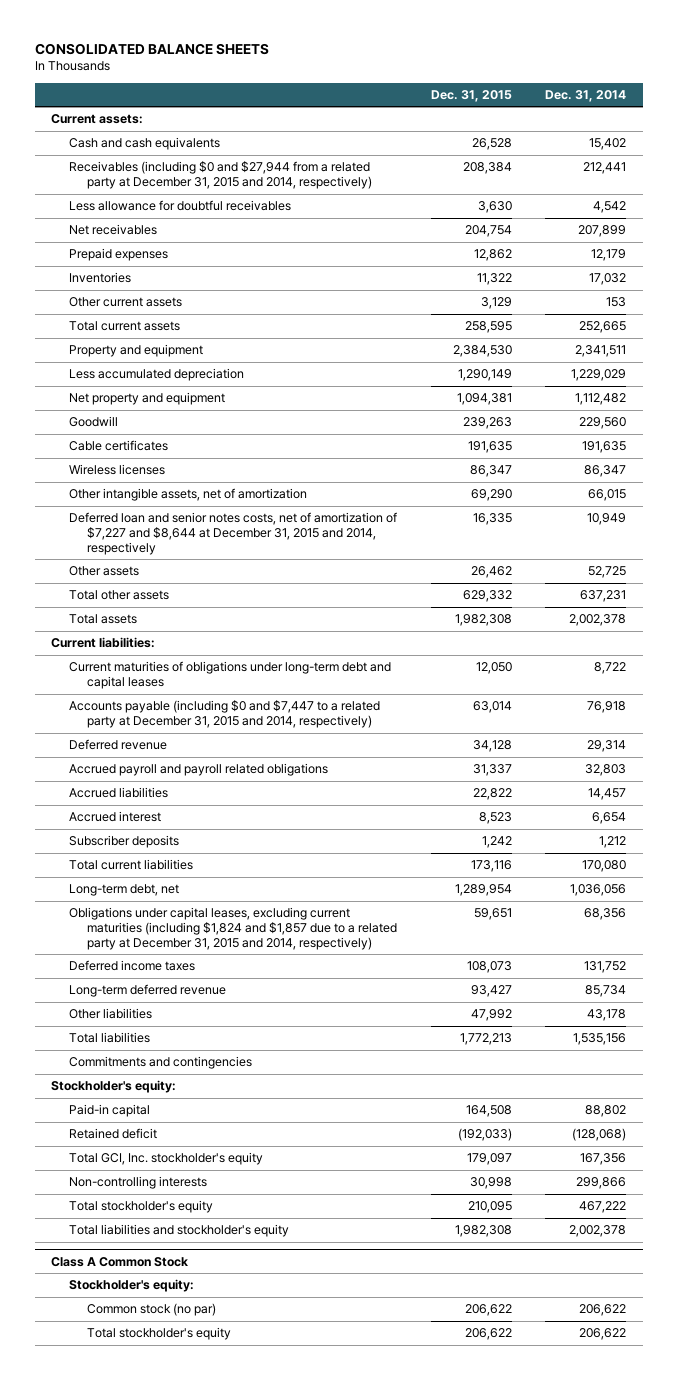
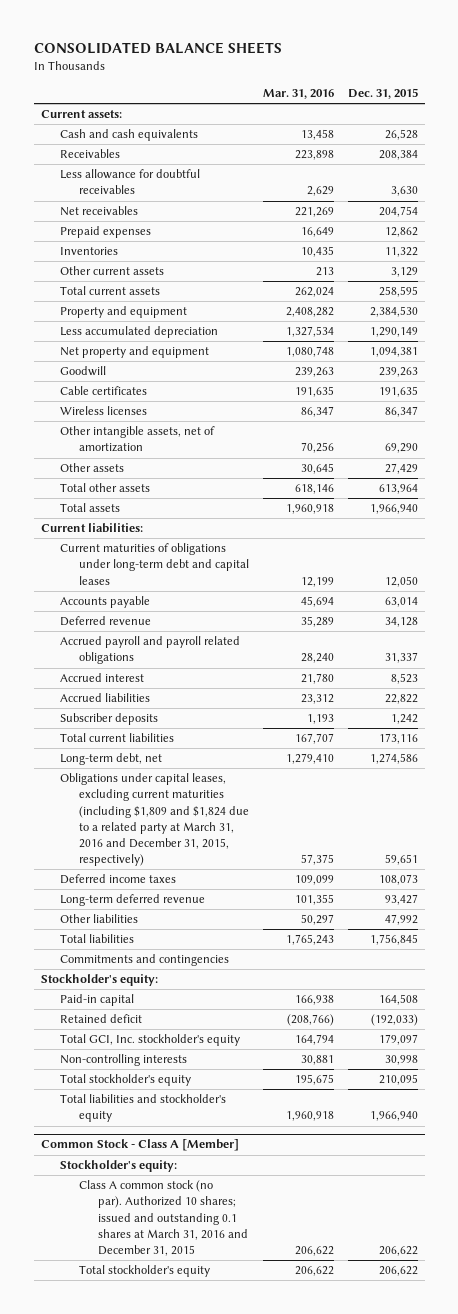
- | Dec. 31, 2015 | Dec. 31, 2014
+ | Mar. 31, 2016 | Dec. 31, 2015
- Receivables (including $0 and $27,944 from a related party at December 31, 2015 and 2014, respectively) | 208,384 | 212,441
+ Receivables | 223,898 | 208,384
- Deferred loan and senior notes costs, net of amortization of $7,227 and $8,644 at December 31, 2015 and 2014, respectively | 16,335 | 10,949
- Other assets | 26,462 | 52,725
- Total other assets | 629,332 | 637,231
- Total assets | 1,982,308 | 2,002,378
+ Other assets | 30,645 | 27,429
+ Total other assets | 618,146 | 613,964
+ Total assets | 1,960,918 | 1,966,940
- Accounts payable (including $0 and $7,447 to a related party at December 31, 2015 and 2014, respectively) | 63,014 | 76,918
+ Accounts payable | 45,694 | 63,014
moved down: Accrued liabilities | 23,312 | 22,822
- Long-term debt, net | 1,289,954 | 1,036,056
- Obligations under capital leases, excluding current maturities (including $1,824 and $1,857 due to a related party at December 31, 2015 and 2014, respectively) | 59,651 | 68,356
+ Long-term debt, net | 1,279,410 | 1,274,586
+ Obligations under capital leases, excluding current maturities (including $1,809 and $1,824 due to a related party at March 31, 2016 and December 31, 2015, respectively) | 57,375 | 59,651
- Total liabilities | 1,772,213 | 1,535,156
+ Total liabilities | 1,765,243 | 1,756,845
- Total liabilities and stockholder's equity | 1,982,308 | 2,002,378
- Class A Common Stock
+ Total liabilities and stockholder's equity | 1,960,918 | 1,966,940
+ Common Stock - Class A [Member]
- Common stock (no par) | 206,622 | 206,622
+ Class A common stock (no par). Authorized 10 shares; issued and outstanding 0.1 shares at March 31, 2016 and December 31, 2015 | 206,622 | 206,622

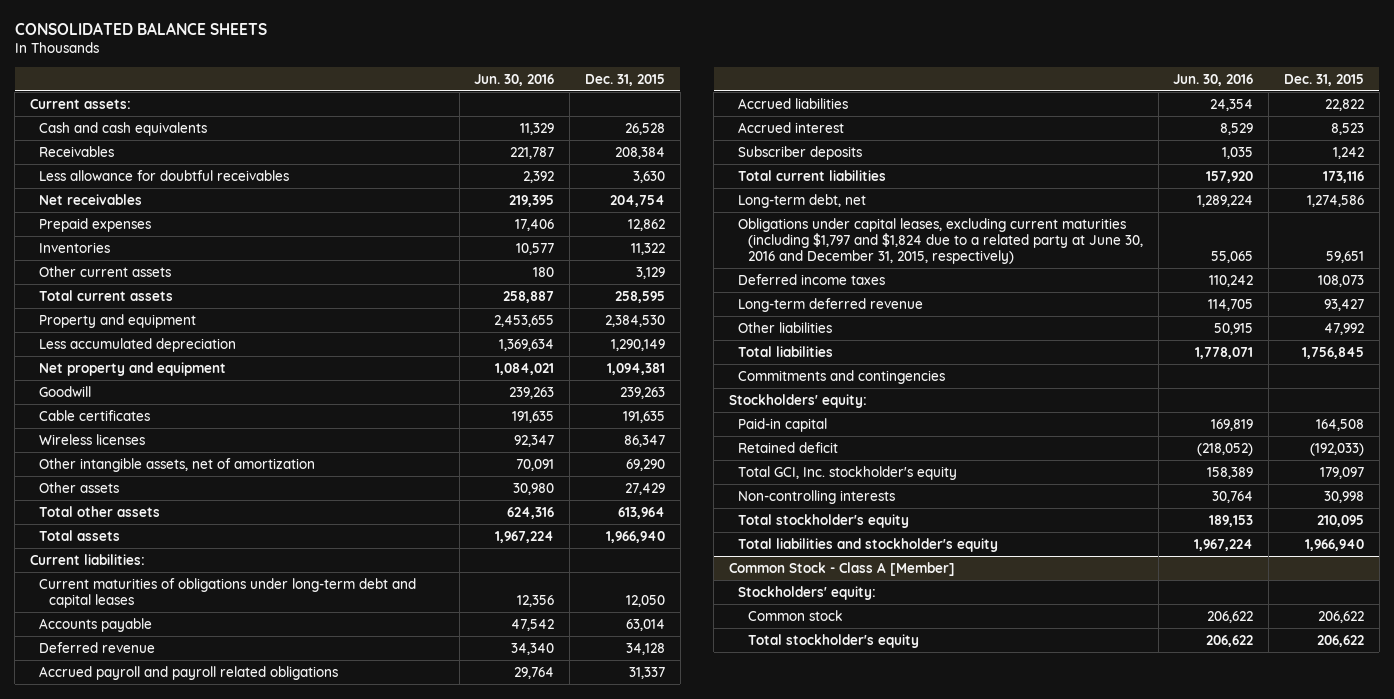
- | Mar. 31, 2016 | Dec. 31, 2015
+ | Jun. 30, 2016 | Dec. 31, 2015
moved down: Accrued interest | 8,529 | 8,523
- Obligations under capital leases, excluding current maturities (including $1,809 and $1,824 due to a related party at March 31, 2016 and December 31, 2015, respectively) | 57,375 | 59,651
+ Obligations under capital leases, excluding current maturities (including $1,797 and $1,824 due to a related party at June 30, 2016 and December 31, 2015, respectively) | 55,065 | 59,651
- Stockholder's equity:
+ Stockholders' equity:
@ Common Stock - Class A [Member]
- Stockholder's equity:
- Class A common stock (no par). Authorized 10 shares; issued and outstanding 0.1 shares at March 31, 2016 and December 31, 2015 | 206,622 | 206,622
+ Stockholders' equity:
+ Common stock | 206,622 | 206,622

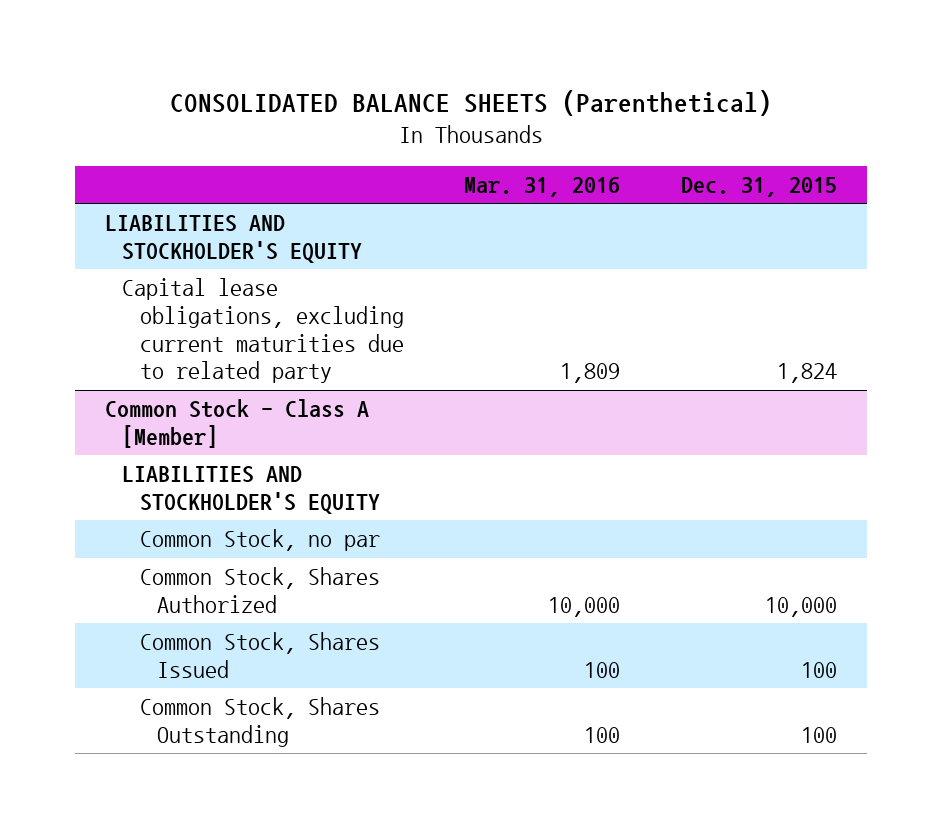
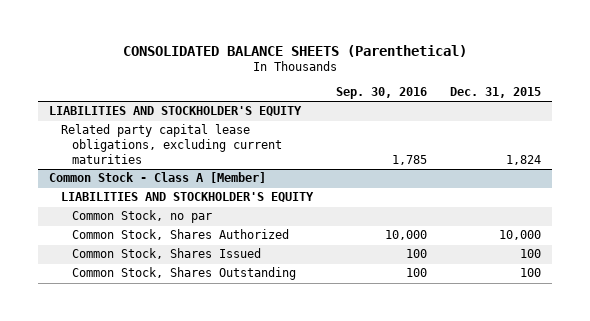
- | Mar. 31, 2016 | Dec. 31, 2015
+ | Sep. 30, 2016 | Dec. 31, 2015
- Capital lease obligations, excluding current maturities due to related party | 1,809 | 1,824
+ Related party capital lease obligations, excluding current maturities | 1,785 | 1,824

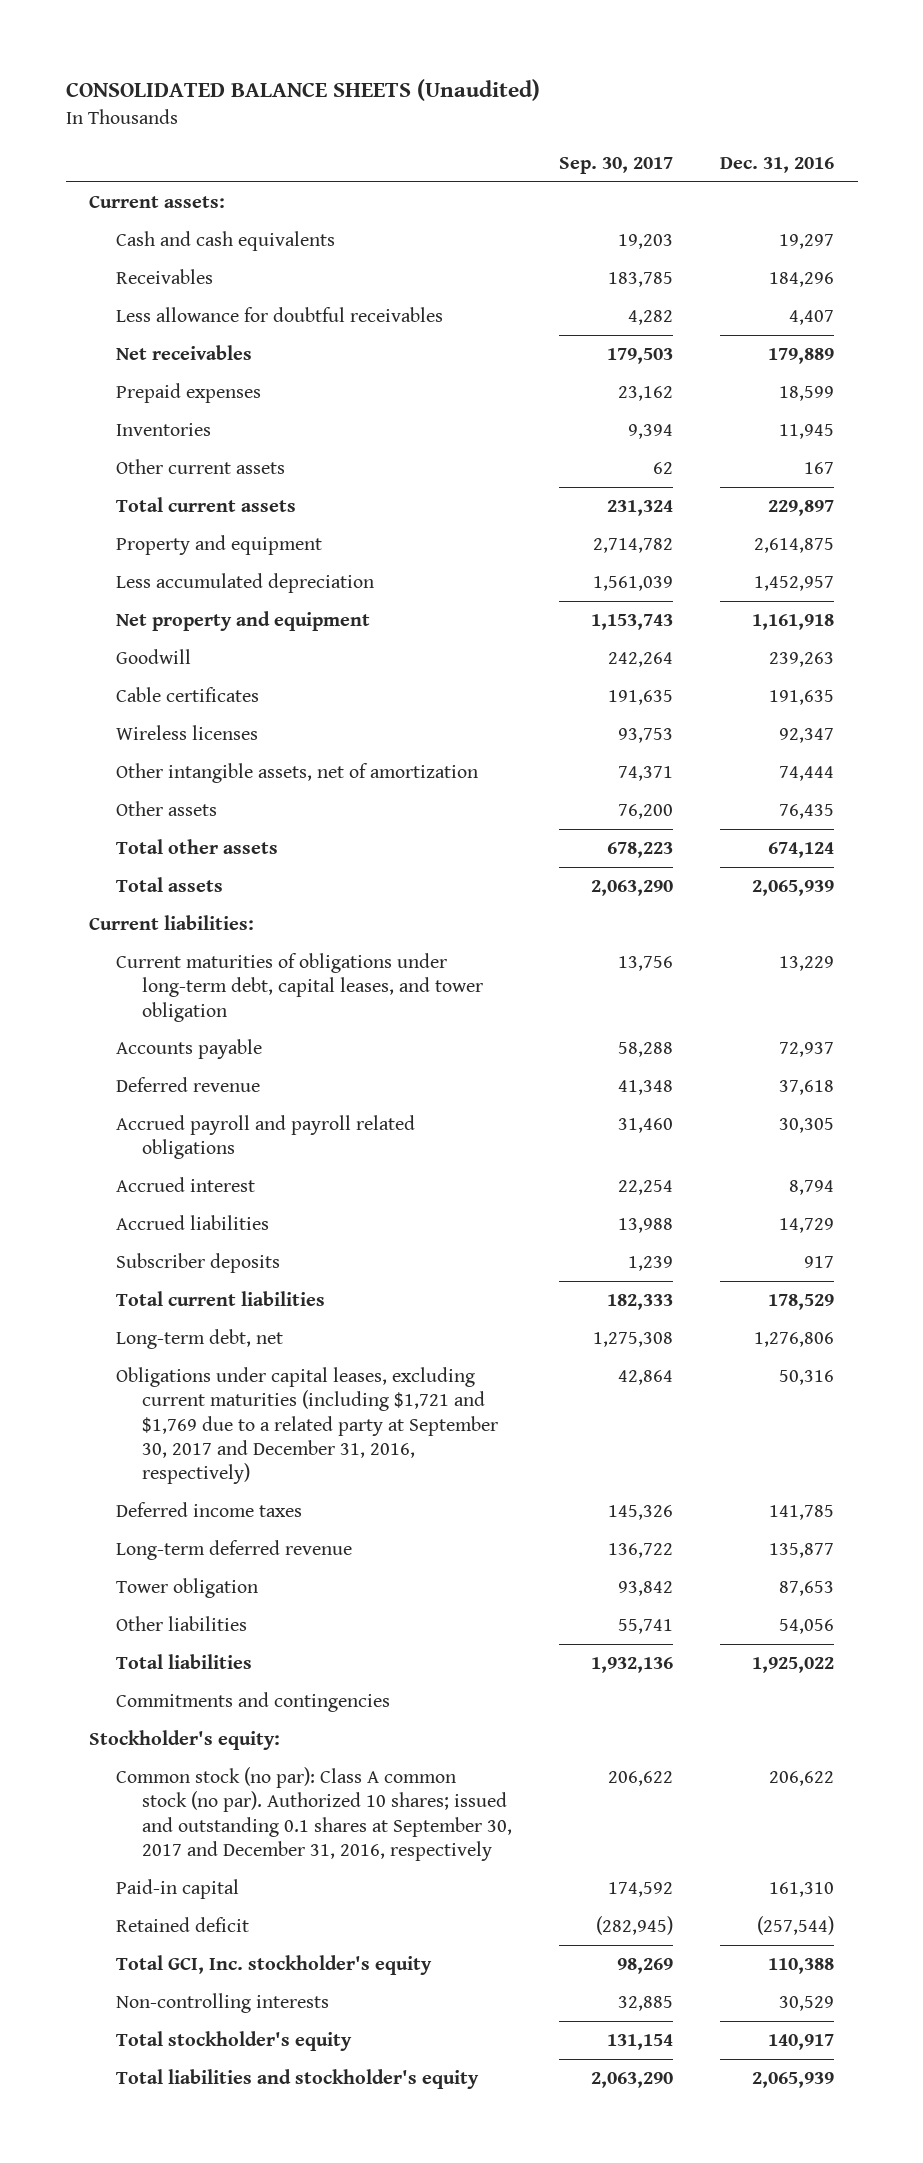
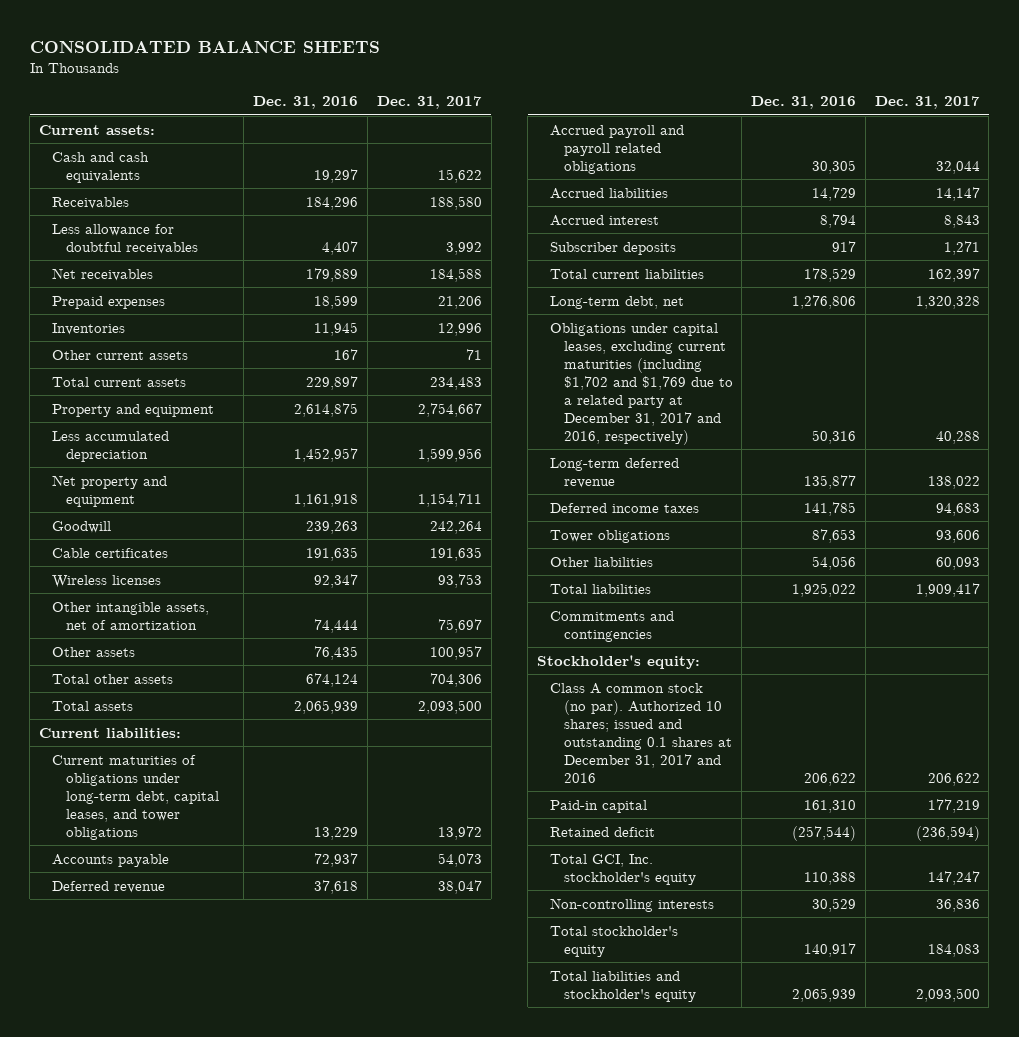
- CONSOLIDATED BALANCE SHEETS (Unaudited)
+ CONSOLIDATED BALANCE SHEETS
- | Sep. 30, 2017 | Dec. 31, 2016
+ | Dec. 31, 2016 | Dec. 31, 2017
- Current maturities of obligations under long-term debt, capital leases, and tower obligation | 13,756 | 13,229
+ Current maturities of obligations under long-term debt, capital leases, and tower obligations | 13,229 | 13,972
moved down: Accrued interest | 8,794 | 8,843
- Obligations under capital leases, excluding current maturities (including $1,721 and $1,769 due to a related party at September 30, 2017 and December 31, 2016, respectively) | 42,864 | 50,316
+ Obligations under capital leases, excluding current maturities (including $1,702 and $1,769 due to a related party at December 31, 2017 and 2016, respectively) | 50,316 | 40,288
- Tower obligation | 93,842 | 87,653
moved down: Deferred income taxes | 141,785 | 94,683
+ Tower obligations | 87,653 | 93,606
- Common stock (no par): Class A common stock (no par). Authorized 10 shares; issued and outstanding 0.1 shares at September 30, 2017 and December 31, 2016, respectively | 206,622 | 206,622
+ Class A common stock (no par). Authorized 10 shares; issued and outstanding 0.1 shares at December 31, 2017 and 2016 | 206,622 | 206,622

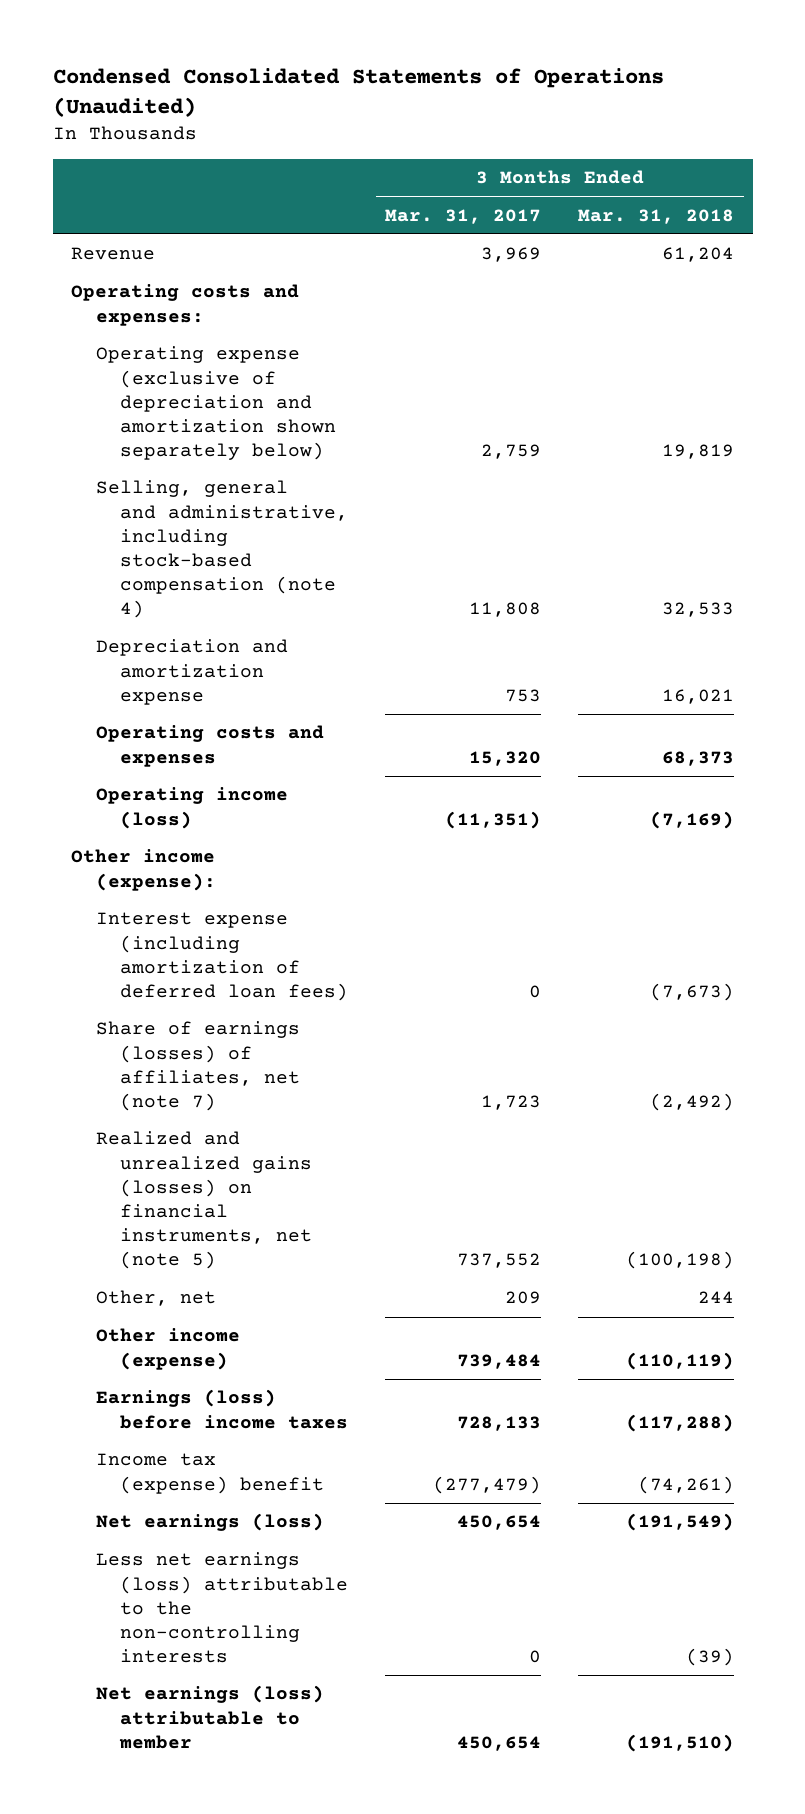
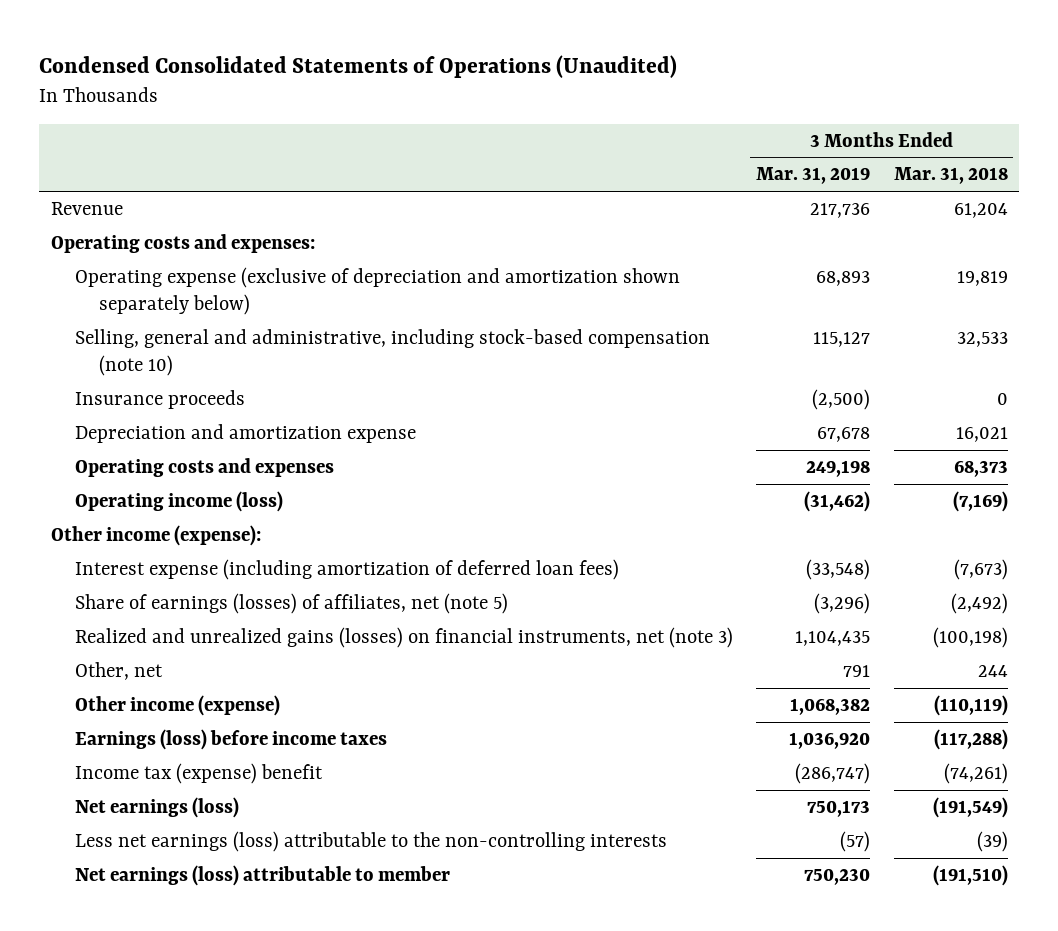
- | 3 Months Ended Mar. 31, 2017 | 3 Months Ended Mar. 31, 2018
+ | 3 Months Ended Mar. 31, 2019 | 3 Months Ended Mar. 31, 2018
- Selling, general and administrative, including stock-based compensation (note 4) | 11,808 | 32,533
+ Selling, general and administrative, including stock-based compensation (note 10) | 115,127 | 32,533
+ Insurance proceeds | (2,500) | 0
- Share of earnings (losses) of affiliates, net (note 7) | 1,723 | (2,492)
- Realized and unrealized gains (losses) on financial instruments, net (note 5) | 737,552 | (100,198)
+ Share of earnings (losses) of affiliates, net (note 5) | (3,296) | (2,492)
+ Realized and unrealized gains (losses) on financial instruments, net (note 3) | 1,104,435 | (100,198)

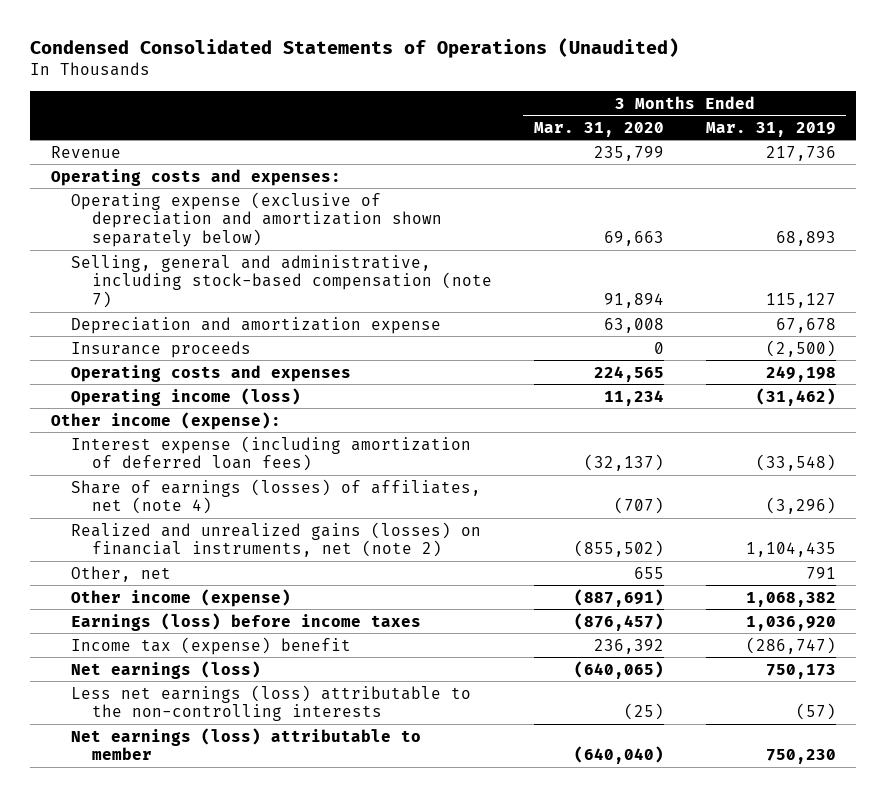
- | 3 Months Ended Mar. 31, 2019 | 3 Months Ended Mar. 31, 2018
+ | 3 Months Ended Mar. 31, 2020 | 3 Months Ended Mar. 31, 2019
- Selling, general and administrative, including stock-based compensation (note 10) | 115,127 | 32,533
+ Selling, general and administrative, including stock-based compensation (note 7) | 91,894 | 115,127
moved down: Insurance proceeds | 0 | (2,500)
- Share of earnings (losses) of affiliates, net (note 5) | (3,296) | (2,492)
- Realized and unrealized gains (losses) on financial instruments, net (note 3) | 1,104,435 | (100,198)
+ Share of earnings (losses) of affiliates, net (note 4) | (707) | (3,296)
+ Realized and unrealized gains (losses) on financial instruments, net (note 2) | (855,502) | 1,104,435

